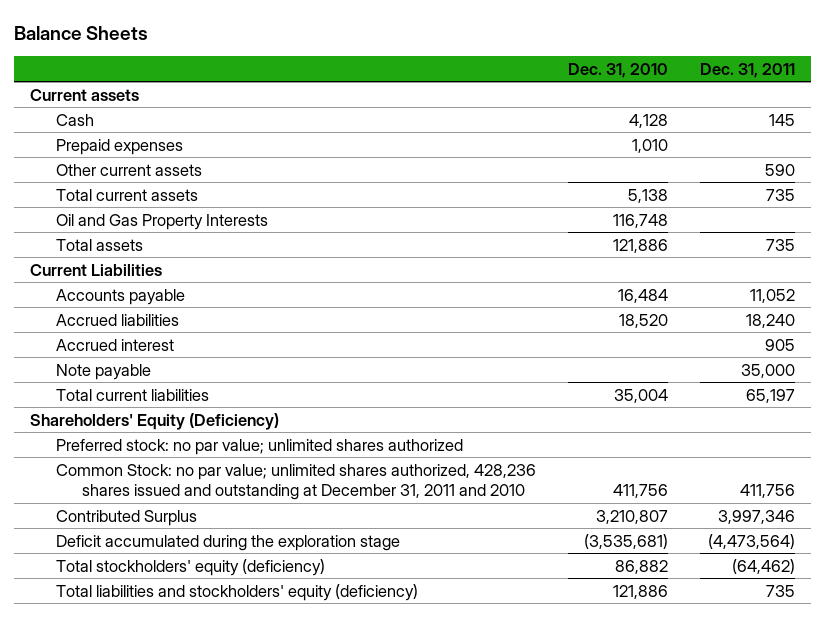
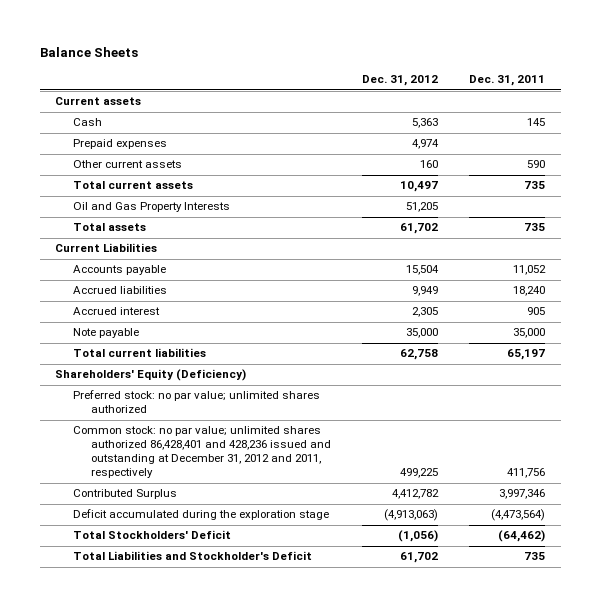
- | Dec. 31, 2010 | Dec. 31, 2011
+ | Dec. 31, 2012 | Dec. 31, 2011
- Common Stock: no par value; unlimited shares authorized, 428,236 shares issued and outstanding at December 31, 2011 and 2010 | 411,756 | 411,756
+ Common stock: no par value; unlimited shares authorized 86,428,401 and 428,236 issued and outstanding at December 31, 2012 and 2011, respectively | 499,225 | 411,756
- Total stockholders' equity (deficiency) | 86,882 | (64,462)
- Total liabilities and stockholders' equity (deficiency) | 121,886 | 735
+ Total Stockholders' Deficit | (1,056) | (64,462)
+ Total Liabilities and Stockholder's Deficit | 61,702 | 735

